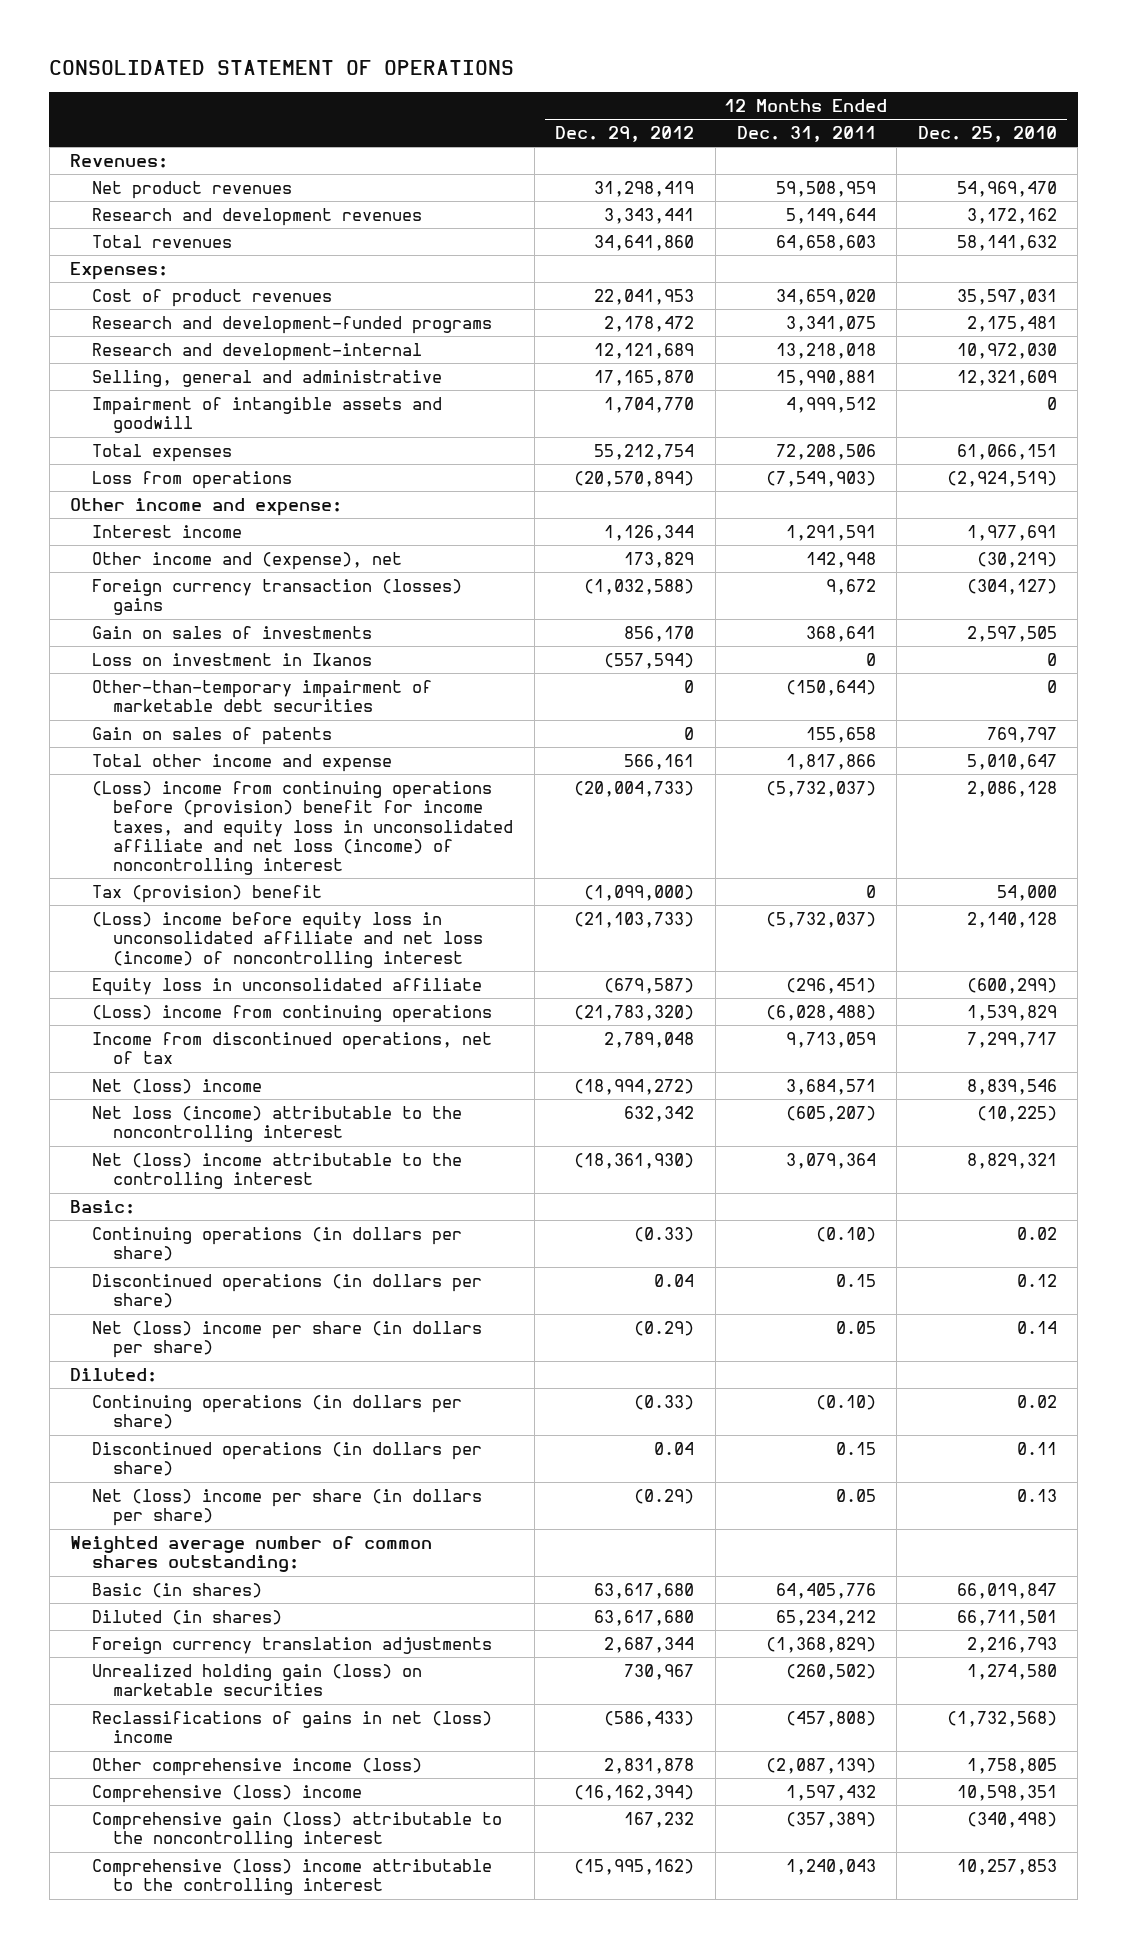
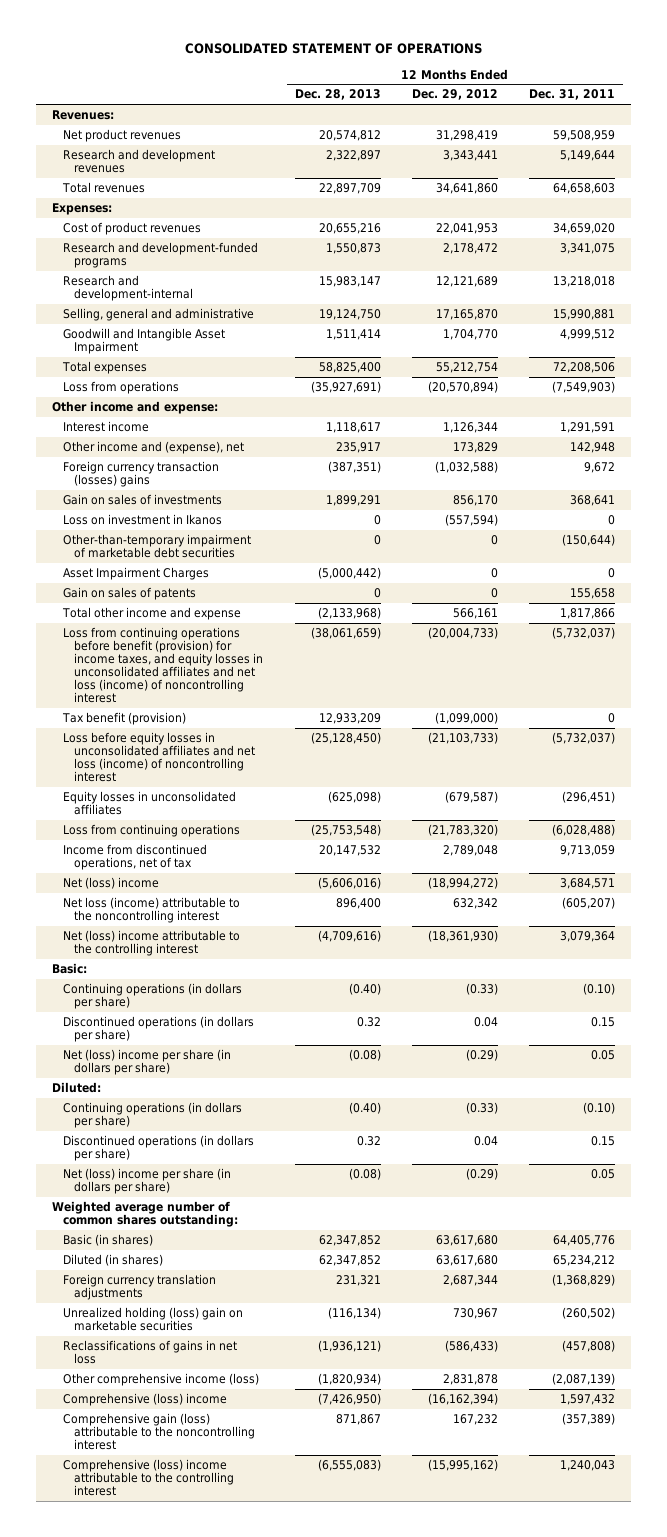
- | 12 Months Ended Dec. 29, 2012 | 12 Months Ended Dec. 31, 2011 | 12 Months Ended Dec. 25, 2010
+ | 12 Months Ended Dec. 28, 2013 | 12 Months Ended Dec. 29, 2012 | 12 Months Ended Dec. 31, 2011
- Impairment of intangible assets and goodwill | 1,704,770 | 4,999,512 | 0
+ Goodwill and Intangible Asset Impairment | 1,511,414 | 1,704,770 | 4,999,512
+ Asset Impairment Charges | (5,000,442) | 0 | 0
- (Loss) income from continuing operations before (provision) benefit for income taxes, and equity loss in unconsolidated affiliate and net loss (income) of noncontrolling interest | (20,004,733) | (5,732,037) | 2,086,128
- Tax (provision) benefit | (1,099,000) | 0 | 54,000
- (Loss) income before equity loss in unconsolidated affiliate and net loss (income) of noncontrolling interest | (21,103,733) | (5,732,037) | 2,140,128
- Equity loss in unconsolidated affiliate | (679,587) | (296,451) | (600,299)
- (Loss) income from continuing operations | (21,783,320) | (6,028,488) | 1,539,829
+ Loss from continuing operations before benefit (provision) for income taxes, and equity losses in unconsolidated affiliates and net loss (income) of noncontrolling interest | (38,061,659) | (20,004,733) | (5,732,037)
+ Tax benefit (provision) | 12,933,209 | (1,099,000) | 0
+ Loss before equity losses in unconsolidated affiliates and net loss (income) of noncontrolling interest | (25,128,450) | (21,103,733) | (5,732,037)
+ Equity losses in unconsolidated affiliates | (625,098) | (679,587) | (296,451)
+ Loss from continuing operations | (25,753,548) | (21,783,320) | (6,028,488)
- Unrealized holding gain (loss) on marketable securities | 730,967 | (260,502) | 1,274,580
- Reclassifications of gains in net (loss) income | (586,433) | (457,808) | (1,732,568)
+ Unrealized holding (loss) gain on marketable securities | (116,134) | 730,967 | (260,502)
+ Reclassifications of gains in net loss | (1,936,121) | (586,433) | (457,808)

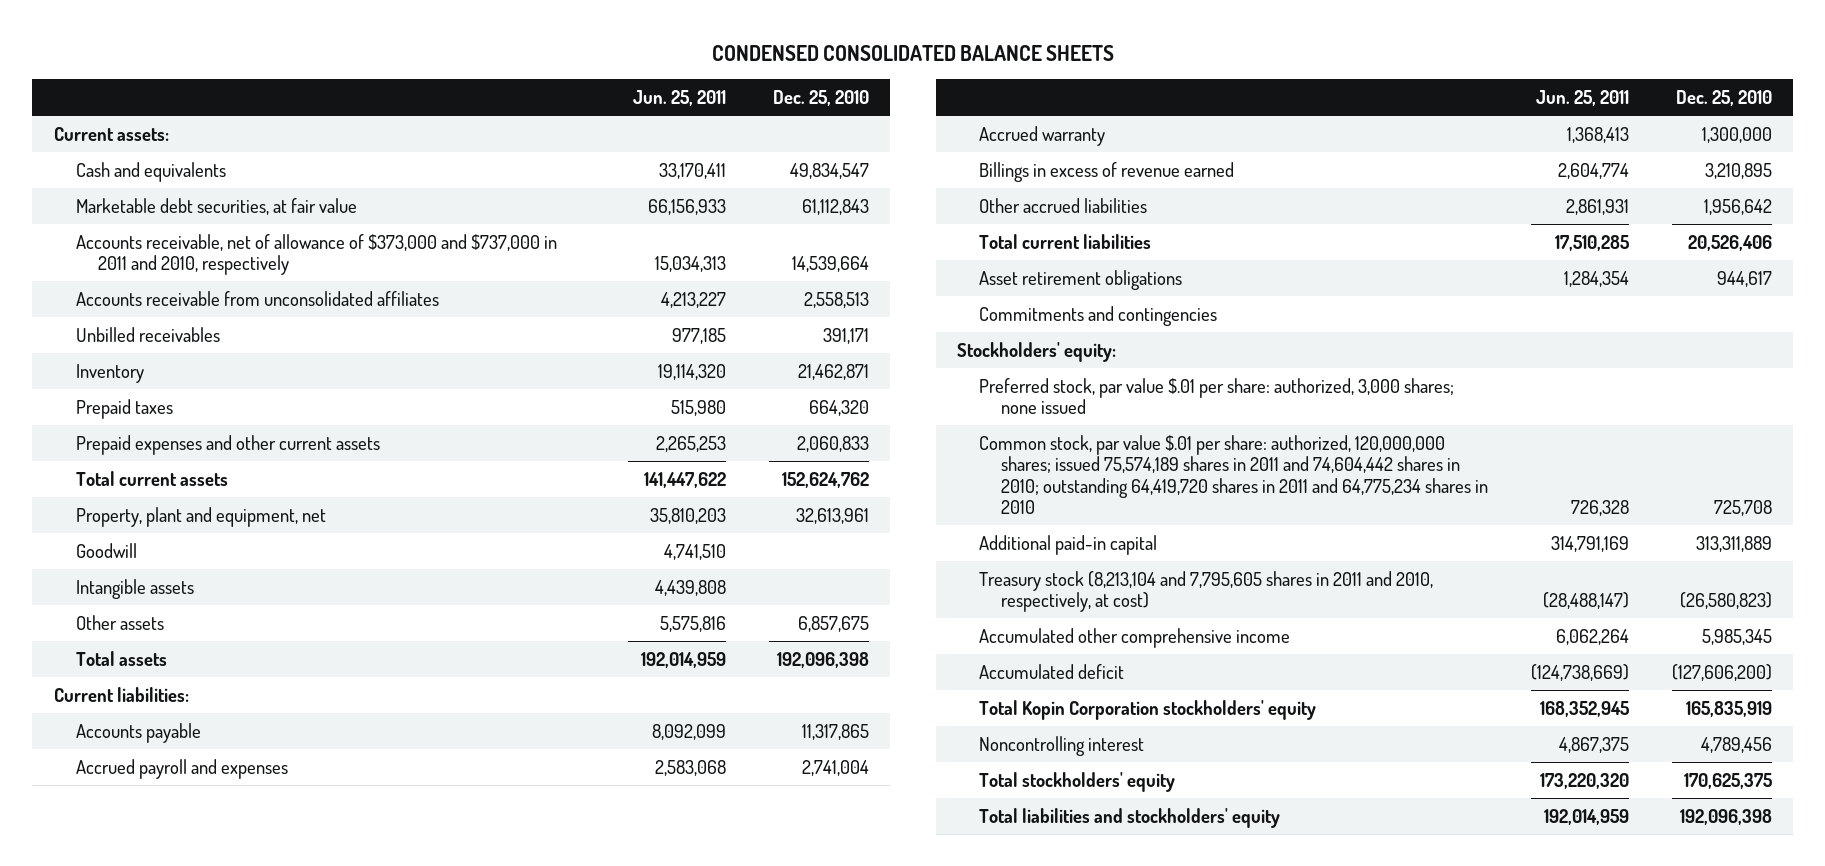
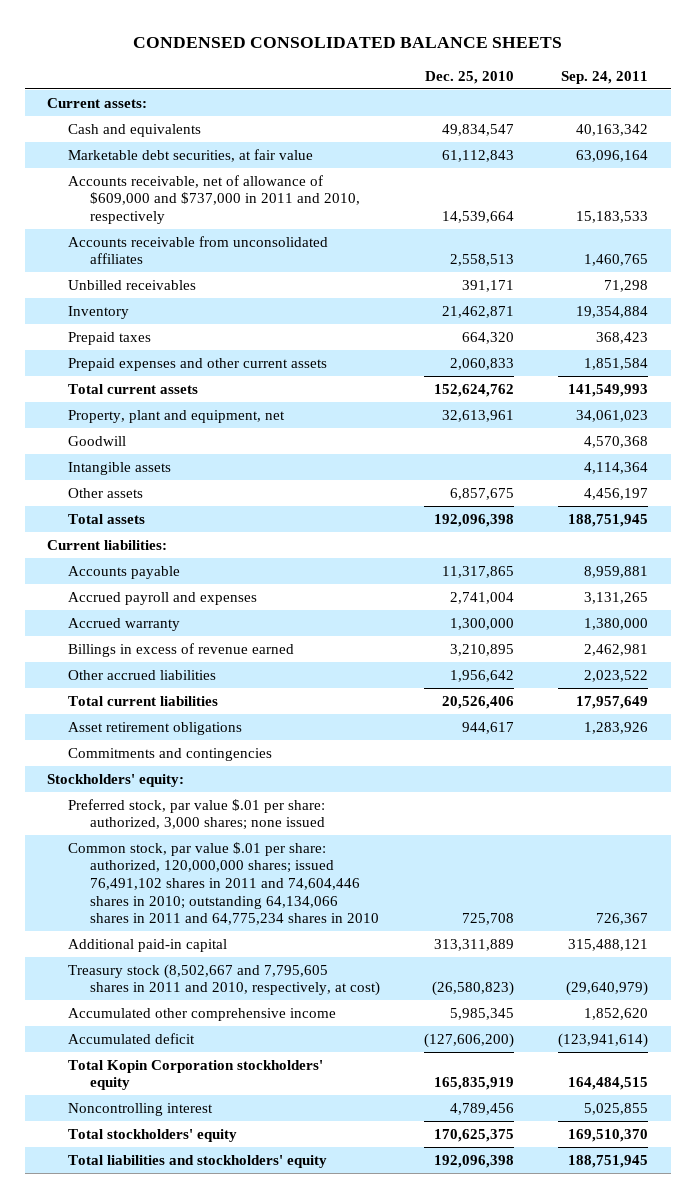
- | Jun. 25, 2011 | Dec. 25, 2010
+ | Dec. 25, 2010 | Sep. 24, 2011
- Accounts receivable, net of allowance of $373,000 and $737,000 in 2011 and 2010, respectively | 15,034,313 | 14,539,664
+ Accounts receivable, net of allowance of $609,000 and $737,000 in 2011 and 2010, respectively | 14,539,664 | 15,183,533
- Common stock, par value $.01 per share: authorized, 120,000,000 shares; issued 75,574,189 shares in 2011 and 74,604,442 shares in 2010; outstanding 64,419,720 shares in 2011 and 64,775,234 shares in 2010 | 726,328 | 725,708
+ Common stock, par value $.01 per share: authorized, 120,000,000 shares; issued 76,491,102 shares in 2011 and 74,604,446 shares in 2010; outstanding 64,134,066 shares in 2011 and 64,775,234 shares in 2010 | 725,708 | 726,367
- Treasury stock (8,213,104 and 7,795,605 shares in 2011 and 2010, respectively, at cost) | (28,488,147) | (26,580,823)
+ Treasury stock (8,502,667 and 7,795,605 shares in 2011 and 2010, respectively, at cost) | (26,580,823) | (29,640,979)

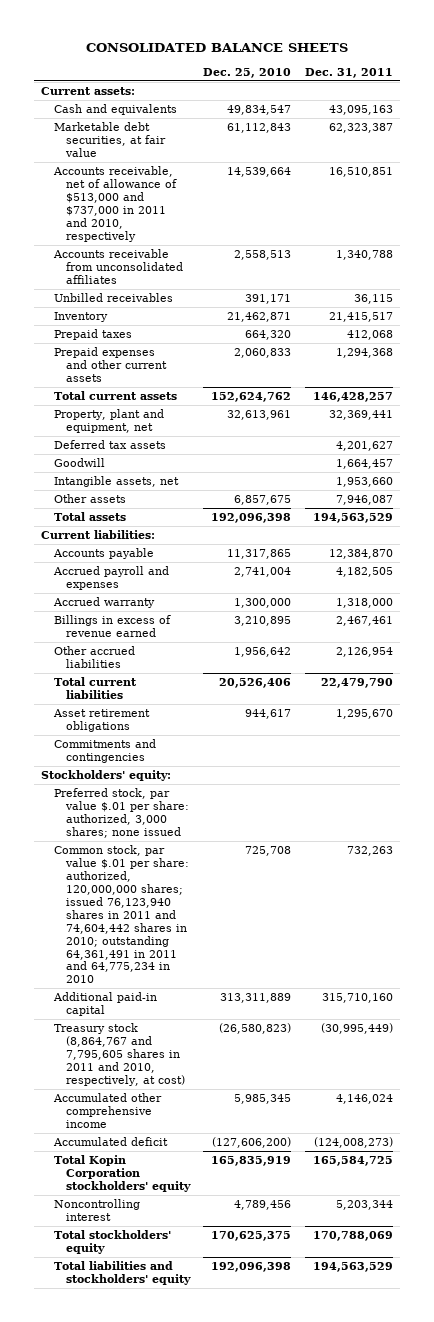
- CONDENSED CONSOLIDATED BALANCE SHEETS
+ CONSOLIDATED BALANCE SHEETS
- | Dec. 25, 2010 | Sep. 24, 2011
+ | Dec. 25, 2010 | Dec. 31, 2011
- Accounts receivable, net of allowance of $609,000 and $737,000 in 2011 and 2010, respectively | 14,539,664 | 15,183,533
+ Accounts receivable, net of allowance of $513,000 and $737,000 in 2011 and 2010, respectively | 14,539,664 | 16,510,851
+ Deferred tax assets | | 4,201,627
- Intangible assets | | 4,114,364
+ Intangible assets, net | | 1,953,660
- Common stock, par value $.01 per share: authorized, 120,000,000 shares; issued 76,491,102 shares in 2011 and 74,604,446 shares in 2010; outstanding 64,134,066 shares in 2011 and 64,775,234 shares in 2010 | 725,708 | 726,367
+ Common stock, par value $.01 per share: authorized, 120,000,000 shares; issued 76,123,940 shares in 2011 and 74,604,442 shares in 2010; outstanding 64,361,491 in 2011 and 64,775,234 in 2010 | 725,708 | 732,263
- Treasury stock (8,502,667 and 7,795,605 shares in 2011 and 2010, respectively, at cost) | (26,580,823) | (29,640,979)
+ Treasury stock (8,864,767 and 7,795,605 shares in 2011 and 2010, respectively, at cost) | (26,580,823) | (30,995,449)

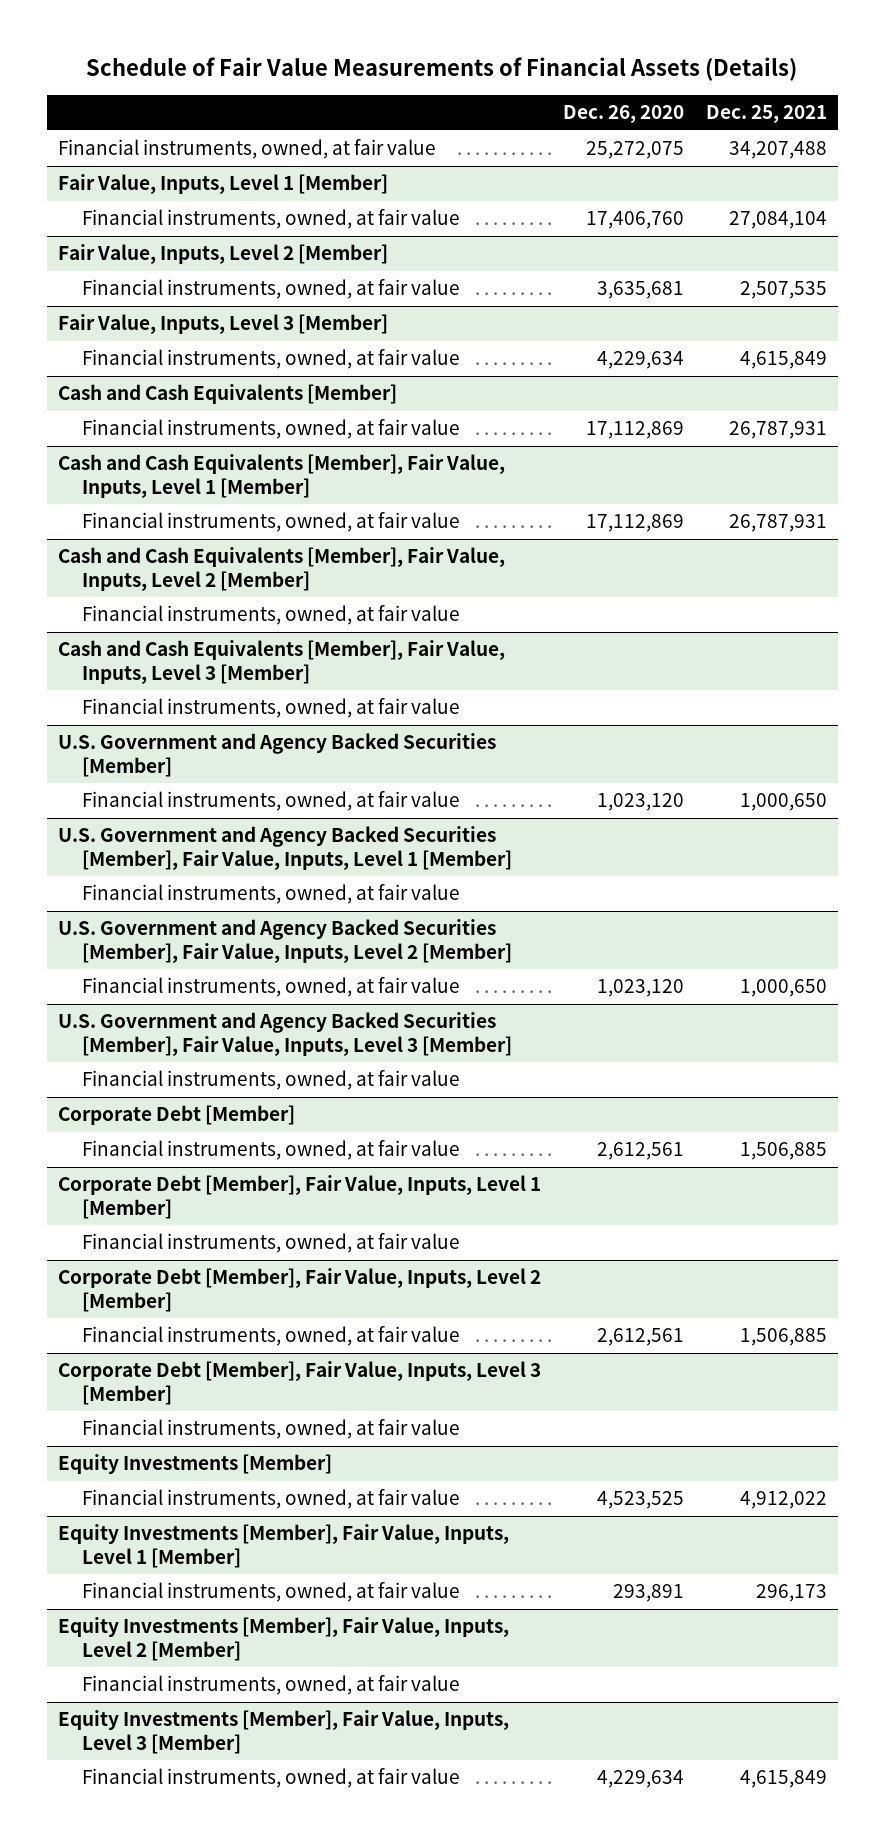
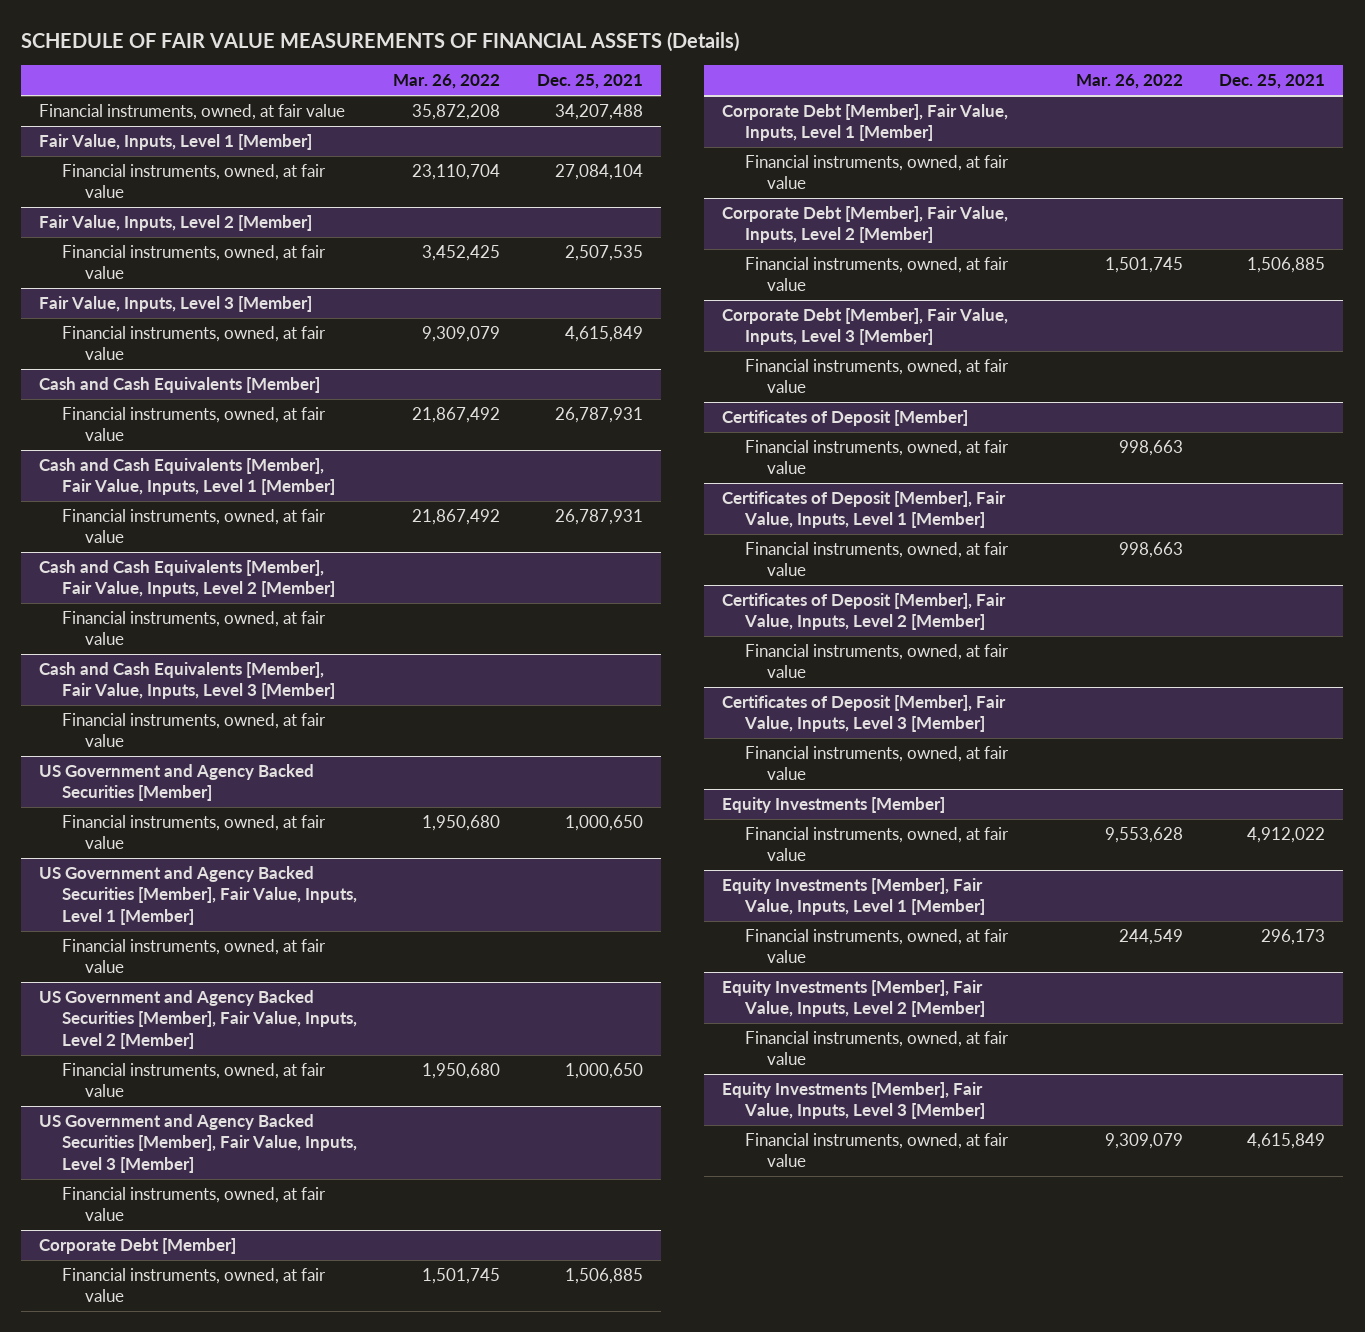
- Schedule of Fair Value Measurements of Financial Assets (Details)
+ SCHEDULE OF FAIR VALUE MEASUREMENTS OF FINANCIAL ASSETS (Details)
- | Dec. 26, 2020 | Dec. 25, 2021
+ | Mar. 26, 2022 | Dec. 25, 2021
- U.S. Government and Agency Backed Securities [Member]
+ US Government and Agency Backed Securities [Member]
- U.S. Government and Agency Backed Securities [Member], Fair Value, Inputs, Level 1 [Member]
+ US Government and Agency Backed Securities [Member], Fair Value, Inputs, Level 1 [Member]
- U.S. Government and Agency Backed Securities [Member], Fair Value, Inputs, Level 2 [Member]
+ US Government and Agency Backed Securities [Member], Fair Value, Inputs, Level 2 [Member]
- U.S. Government and Agency Backed Securities [Member], Fair Value, Inputs, Level 3 [Member]
+ US Government and Agency Backed Securities [Member], Fair Value, Inputs, Level 3 [Member]
+ Certificates of Deposit [Member]
+ Financial instruments, owned, at fair value | 998,663 |
+ Certificates of Deposit [Member], Fair Value, Inputs, Level 1 [Member]
+ Financial instruments, owned, at fair value | 998,663 |
+ Certificates of Deposit [Member], Fair Value, Inputs, Level 2 [Member]
+ Financial instruments, owned, at fair value
+ Certificates of Deposit [Member], Fair Value, Inputs, Level 3 [Member]
+ Financial instruments, owned, at fair value

